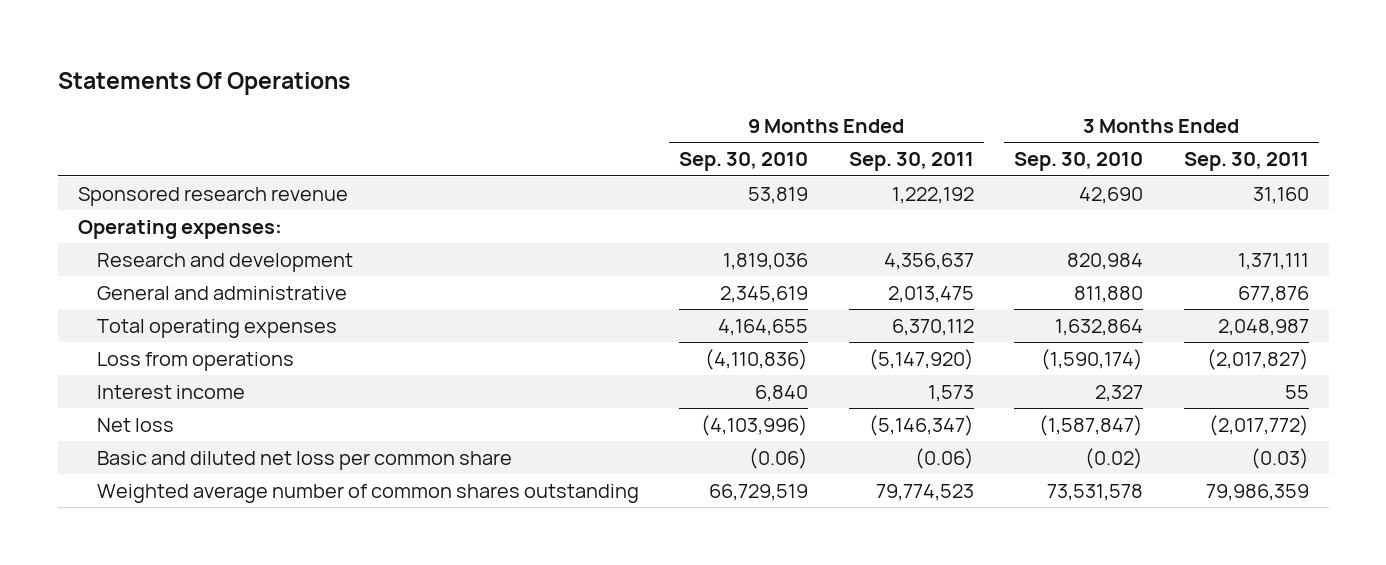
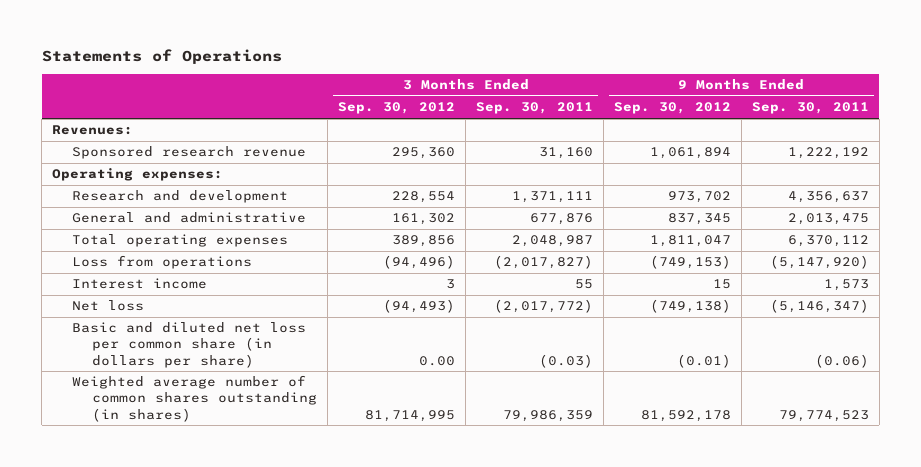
- Statements Of Operations
+ Statements of Operations
- | 9 Months Ended Sep. 30, 2010 | 9 Months Ended Sep. 30, 2011 | 3 Months Ended Sep. 30, 2010 | 3 Months Ended Sep. 30, 2011
+ | 3 Months Ended Sep. 30, 2012 | 3 Months Ended Sep. 30, 2011 | 9 Months Ended Sep. 30, 2012 | 9 Months Ended Sep. 30, 2011
+ Revenues:
- Basic and diluted net loss per common share | (0.06) | (0.06) | (0.02) | (0.03)
- Weighted average number of common shares outstanding | 66,729,519 | 79,774,523 | 73,531,578 | 79,986,359
+ Basic and diluted net loss per common share (in dollars per share) | 0.00 | (0.03) | (0.01) | (0.06)
+ Weighted average number of common shares outstanding (in shares) | 81,714,995 | 79,986,359 | 81,592,178 | 79,774,523

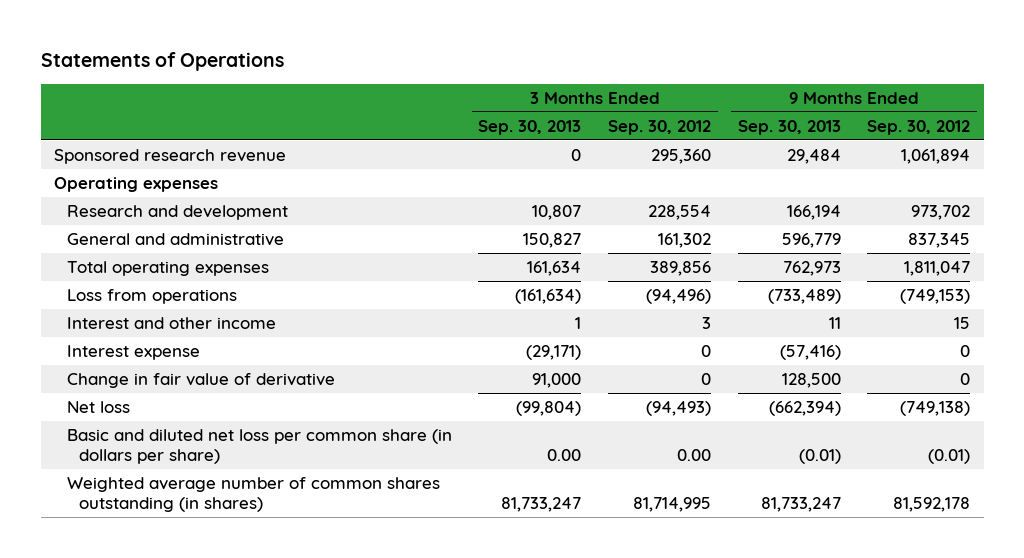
- | 3 Months Ended Sep. 30, 2012 | 3 Months Ended Sep. 30, 2011 | 9 Months Ended Sep. 30, 2012 | 9 Months Ended Sep. 30, 2011
+ | 3 Months Ended Sep. 30, 2013 | 3 Months Ended Sep. 30, 2012 | 9 Months Ended Sep. 30, 2013 | 9 Months Ended Sep. 30, 2012
- Revenues:
- Operating expenses:
+ Operating expenses
- Interest income | 3 | 55 | 15 | 1,573
+ Interest and other income | 1 | 3 | 11 | 15
+ Interest expense | (29,171) | 0 | (57,416) | 0
+ Change in fair value of derivative | 91,000 | 0 | 128,500 | 0

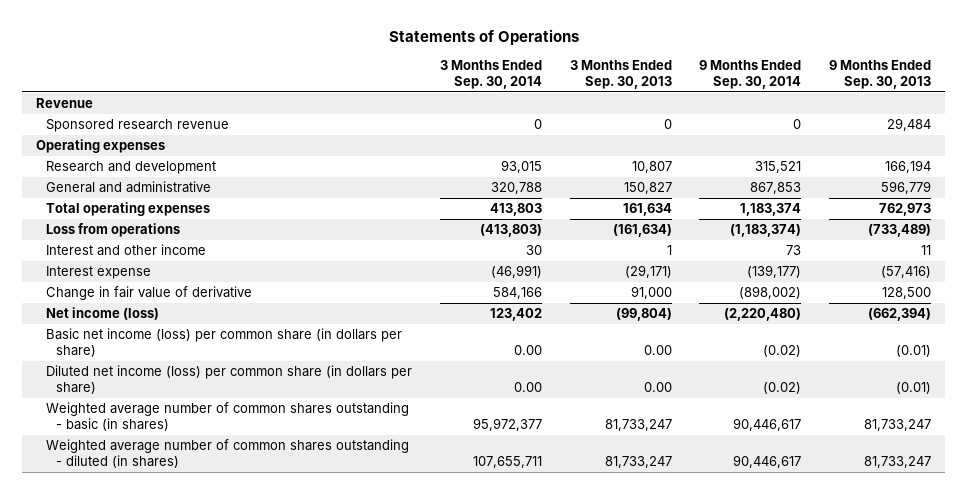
- | 3 Months Ended Sep. 30, 2013 | 3 Months Ended Sep. 30, 2012 | 9 Months Ended Sep. 30, 2013 | 9 Months Ended Sep. 30, 2012
+ | 3 Months Ended Sep. 30, 2014 | 3 Months Ended Sep. 30, 2013 | 9 Months Ended Sep. 30, 2014 | 9 Months Ended Sep. 30, 2013
+ Revenue
- Net loss | (99,804) | (94,493) | (662,394) | (749,138)
- Basic and diluted net loss per common share (in dollars per share) | 0.00 | 0.00 | (0.01) | (0.01)
- Weighted average number of common shares outstanding (in shares) | 81,733,247 | 81,714,995 | 81,733,247 | 81,592,178
+ Net income (loss) | 123,402 | (99,804) | (2,220,480) | (662,394)
+ Basic net income (loss) per common share (in dollars per share) | 0.00 | 0.00 | (0.02) | (0.01)
+ Diluted net income (loss) per common share (in dollars per share) | 0.00 | 0.00 | (0.02) | (0.01)
+ Weighted average number of common shares outstanding - basic (in shares) | 95,972,377 | 81,733,247 | 90,446,617 | 81,733,247
+ Weighted average number of common shares outstanding - diluted (in shares) | 107,655,711 | 81,733,247 | 90,446,617 | 81,733,247

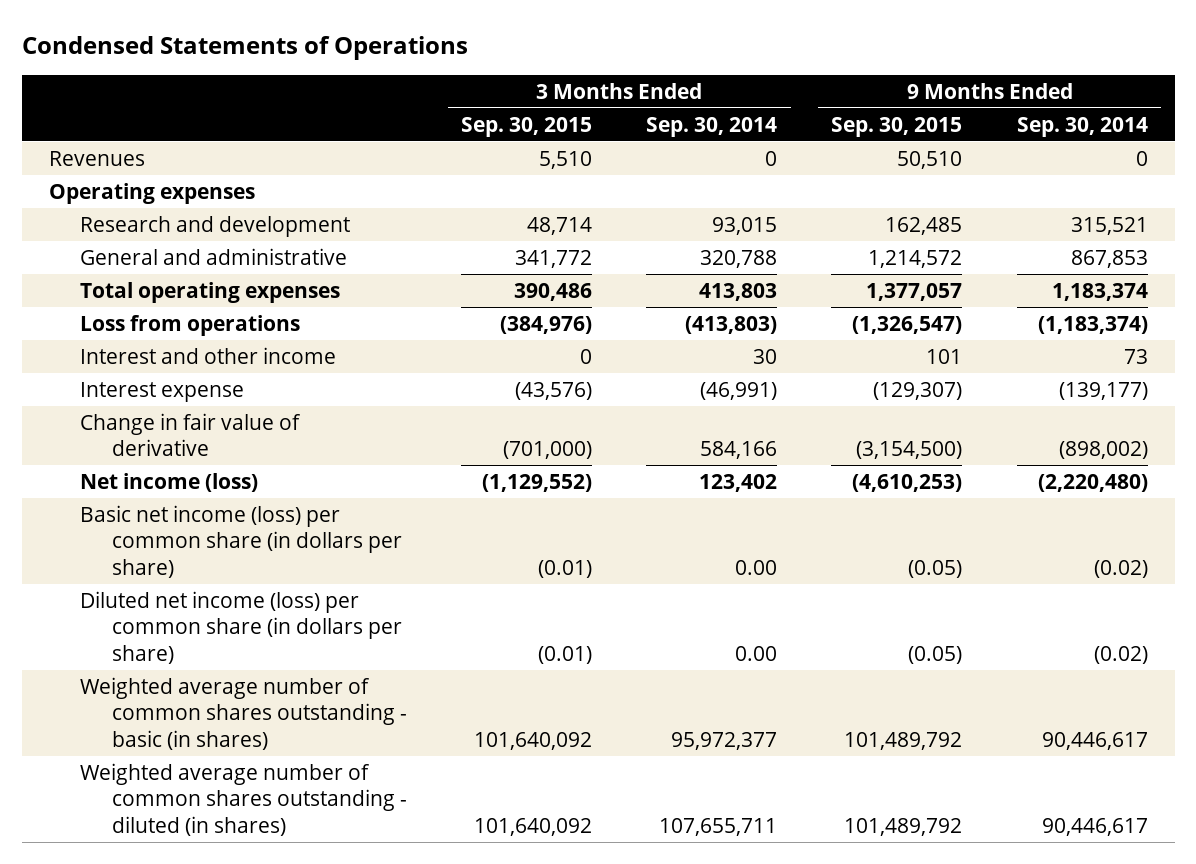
- Statements of Operations
+ Condensed Statements of Operations
- | 3 Months Ended Sep. 30, 2014 | 3 Months Ended Sep. 30, 2013 | 9 Months Ended Sep. 30, 2014 | 9 Months Ended Sep. 30, 2013
+ | 3 Months Ended Sep. 30, 2015 | 3 Months Ended Sep. 30, 2014 | 9 Months Ended Sep. 30, 2015 | 9 Months Ended Sep. 30, 2014
- Revenue
- Sponsored research revenue | 0 | 0 | 0 | 29,484
+ Revenues | 5,510 | 0 | 50,510 | 0

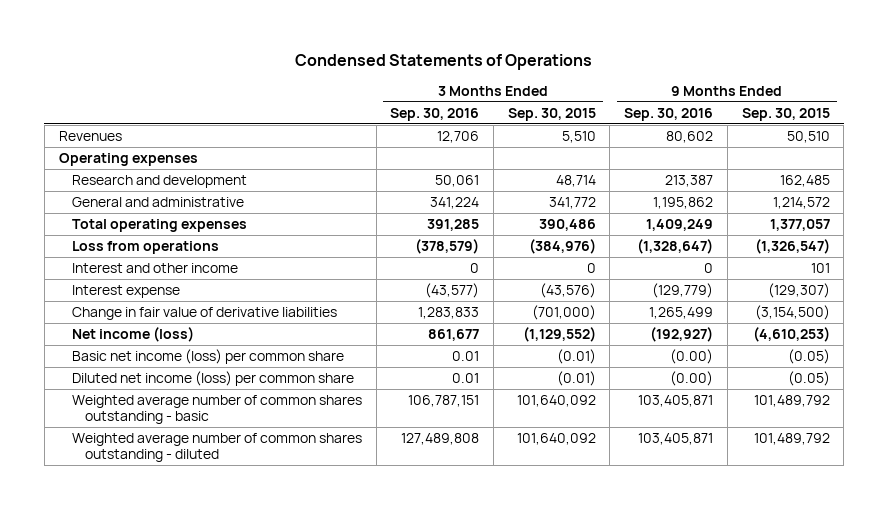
- | 3 Months Ended Sep. 30, 2015 | 3 Months Ended Sep. 30, 2014 | 9 Months Ended Sep. 30, 2015 | 9 Months Ended Sep. 30, 2014
+ | 3 Months Ended Sep. 30, 2016 | 3 Months Ended Sep. 30, 2015 | 9 Months Ended Sep. 30, 2016 | 9 Months Ended Sep. 30, 2015
- Change in fair value of derivative | (701,000) | 584,166 | (3,154,500) | (898,002)
+ Change in fair value of derivative liabilities | 1,283,833 | (701,000) | 1,265,499 | (3,154,500)
- Basic net income (loss) per common share (in dollars per share) | (0.01) | 0.00 | (0.05) | (0.02)
- Diluted net income (loss) per common share (in dollars per share) | (0.01) | 0.00 | (0.05) | (0.02)
- Weighted average number of common shares outstanding - basic (in shares) | 101,640,092 | 95,972,377 | 101,489,792 | 90,446,617
- Weighted average number of common shares outstanding - diluted (in shares) | 101,640,092 | 107,655,711 | 101,489,792 | 90,446,617
+ Basic net income (loss) per common share | 0.01 | (0.01) | (0.00) | (0.05)
+ Diluted net income (loss) per common share | 0.01 | (0.01) | (0.00) | (0.05)
+ Weighted average number of common shares outstanding - basic | 106,787,151 | 101,640,092 | 103,405,871 | 101,489,792
+ Weighted average number of common shares outstanding - diluted | 127,489,808 | 101,640,092 | 103,405,871 | 101,489,792

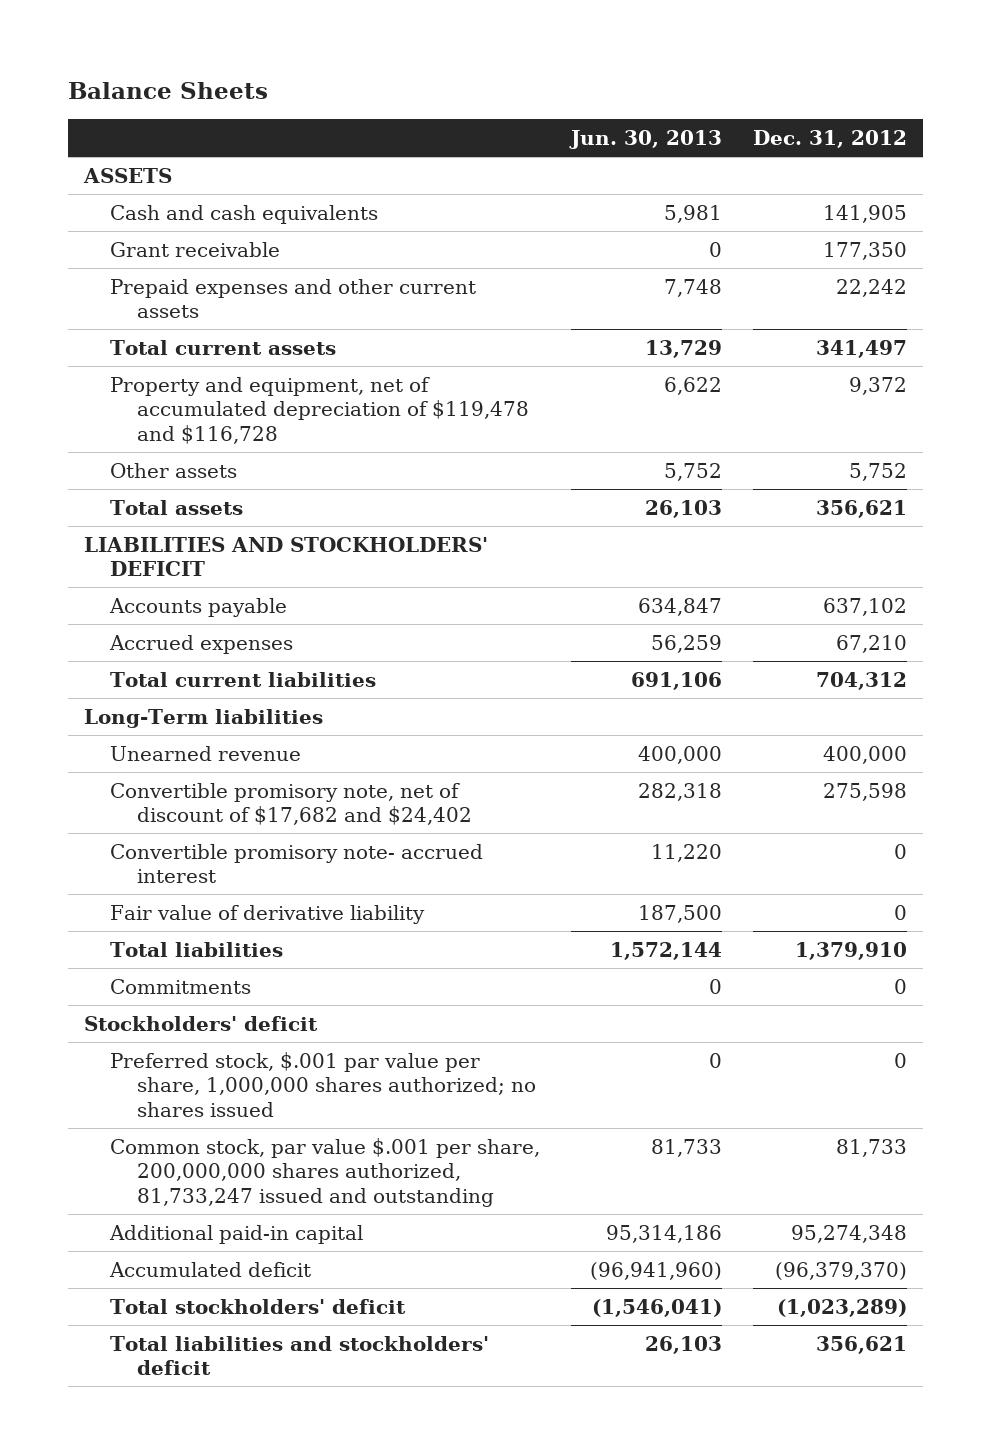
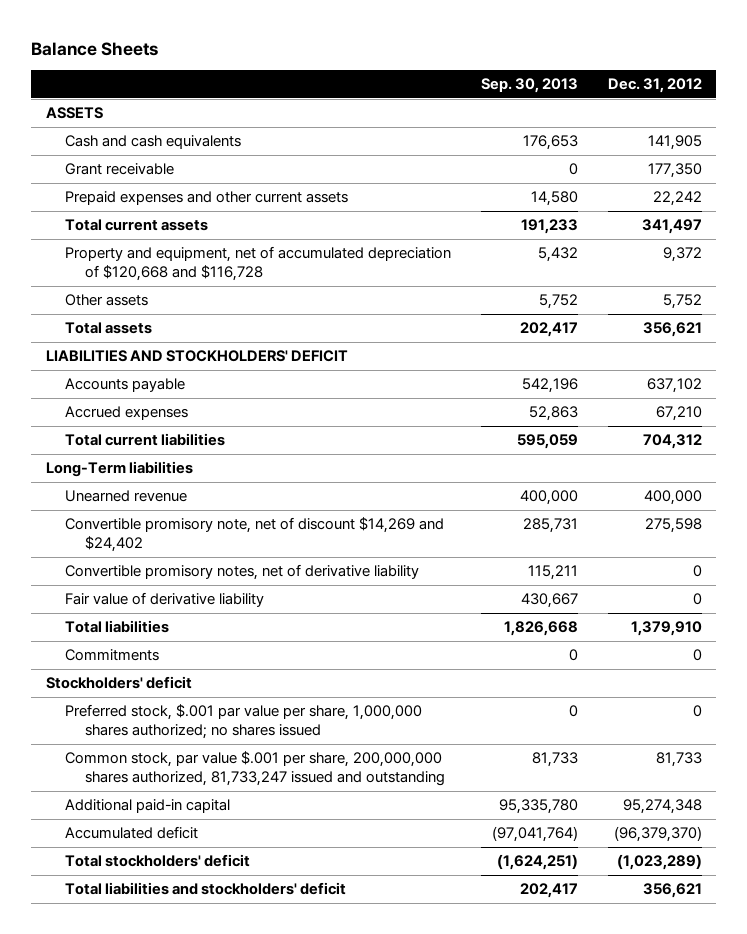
- | Jun. 30, 2013 | Dec. 31, 2012
+ | Sep. 30, 2013 | Dec. 31, 2012
- Property and equipment, net of accumulated depreciation of $119,478 and $116,728 | 6,622 | 9,372
+ Property and equipment, net of accumulated depreciation of $120,668 and $116,728 | 5,432 | 9,372
- Convertible promisory note, net of discount of $17,682 and $24,402 | 282,318 | 275,598
- Convertible promisory note- accrued interest | 11,220 | 0
+ Convertible promisory note, net of discount $14,269 and $24,402 | 285,731 | 275,598
+ Convertible promisory notes, net of derivative liability | 115,211 | 0

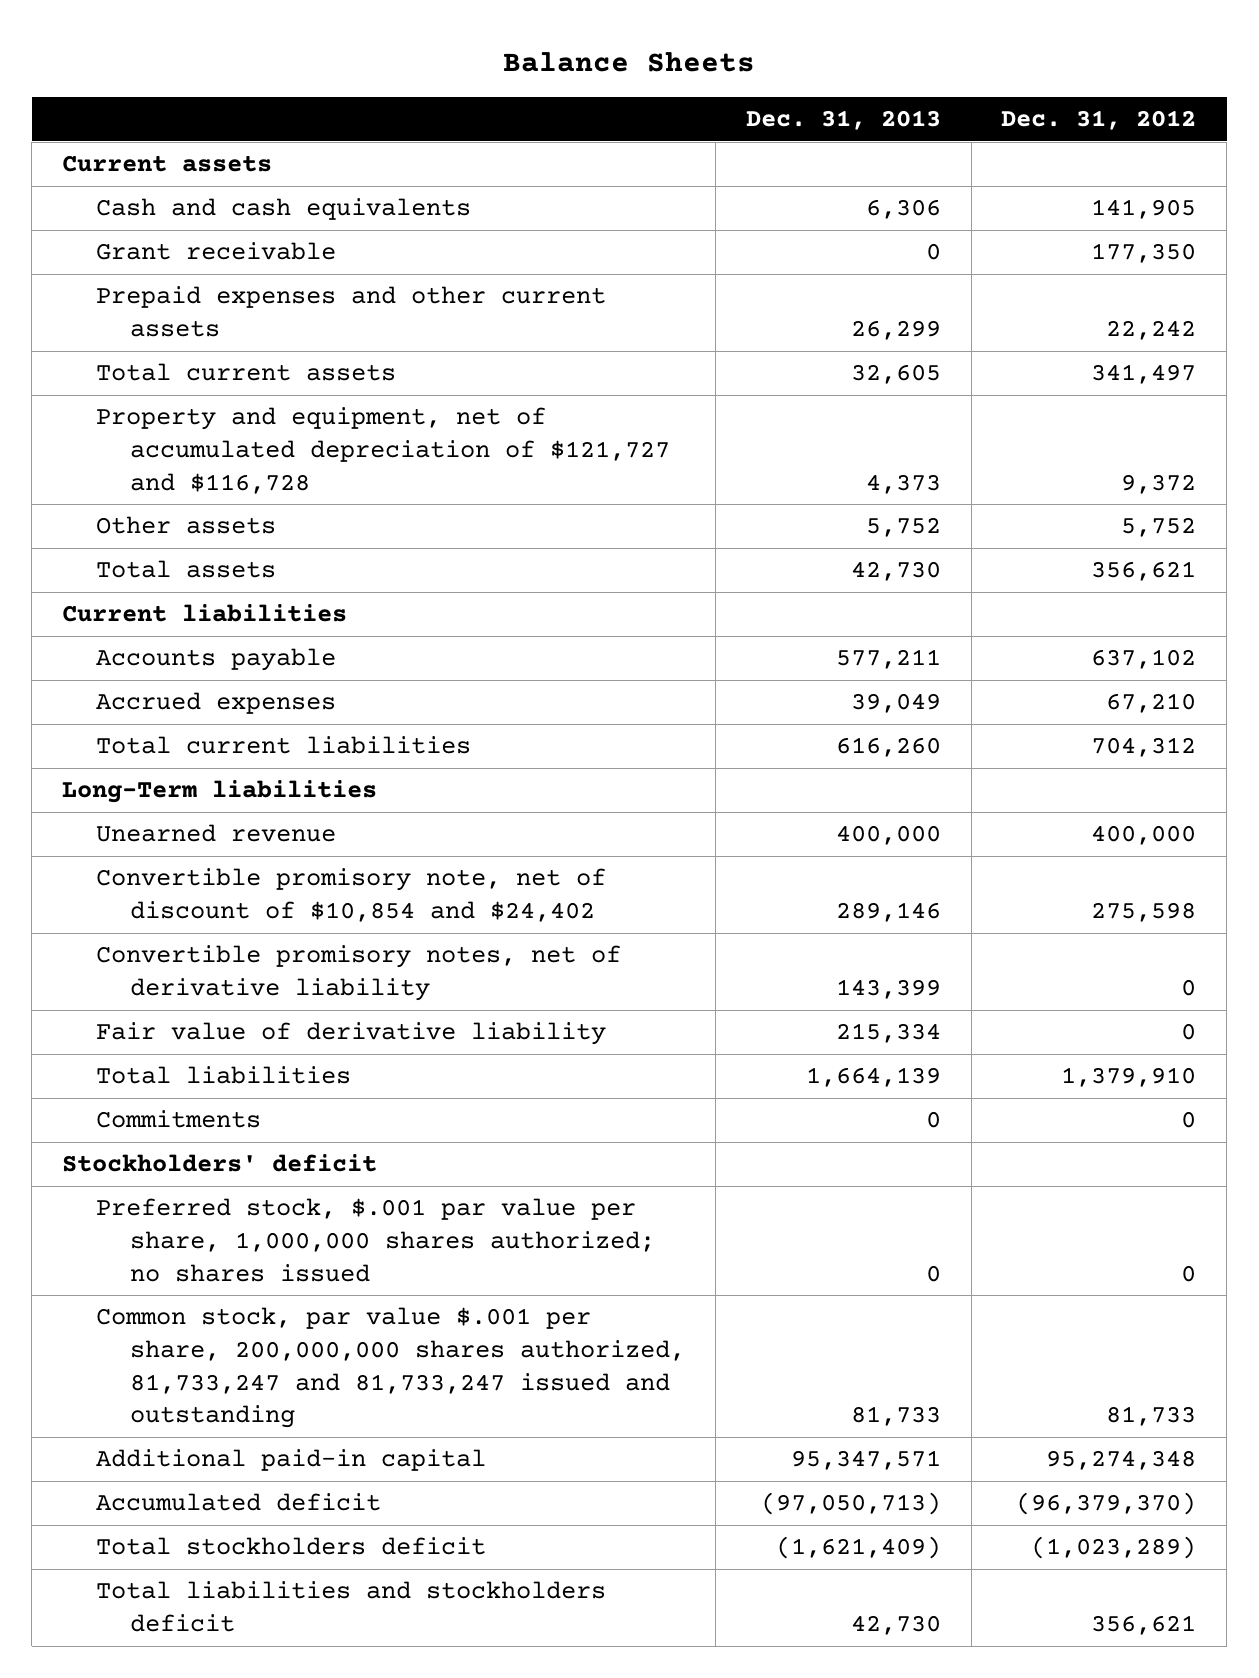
- | Sep. 30, 2013 | Dec. 31, 2012
+ | Dec. 31, 2013 | Dec. 31, 2012
- ASSETS
+ Current assets
- Property and equipment, net of accumulated depreciation of $120,668 and $116,728 | 5,432 | 9,372
+ Property and equipment, net of accumulated depreciation of $121,727 and $116,728 | 4,373 | 9,372
- LIABILITIES AND STOCKHOLDERS' DEFICIT
+ Current liabilities
- Convertible promisory note, net of discount $14,269 and $24,402 | 285,731 | 275,598
+ Convertible promisory note, net of discount of $10,854 and $24,402 | 289,146 | 275,598
- Common stock, par value $.001 per share, 200,000,000 shares authorized, 81,733,247 issued and outstanding | 81,733 | 81,733
+ Common stock, par value $.001 per share, 200,000,000 shares authorized, 81,733,247 and 81,733,247 issued and outstanding | 81,733 | 81,733
- Total stockholders' deficit | (1,624,251) | (1,023,289)
- Total liabilities and stockholders' deficit | 202,417 | 356,621
+ Total stockholders deficit | (1,621,409) | (1,023,289)
+ Total liabilities and stockholders deficit | 42,730 | 356,621

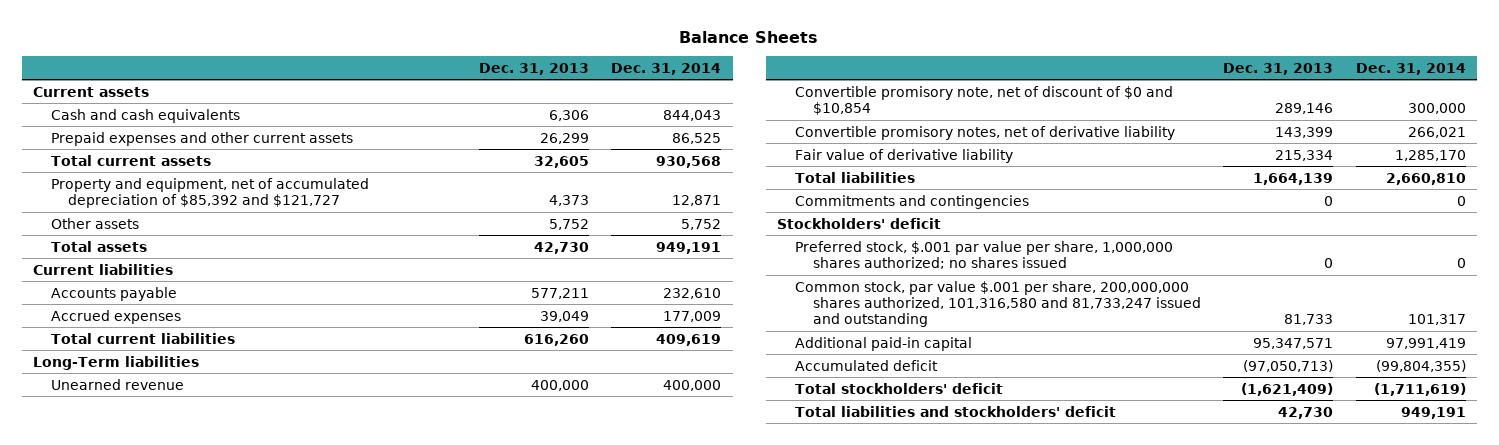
- | Dec. 31, 2013 | Dec. 31, 2012
+ | Dec. 31, 2013 | Dec. 31, 2014
- Grant receivable | 0 | 177,350
- Property and equipment, net of accumulated depreciation of $121,727 and $116,728 | 4,373 | 9,372
+ Property and equipment, net of accumulated depreciation of $85,392 and $121,727 | 4,373 | 12,871
- Convertible promisory note, net of discount of $10,854 and $24,402 | 289,146 | 275,598
+ Convertible promisory note, net of discount of $0 and $10,854 | 289,146 | 300,000
- Commitments | 0 | 0
+ Commitments and contingencies | 0 | 0
- Common stock, par value $.001 per share, 200,000,000 shares authorized, 81,733,247 and 81,733,247 issued and outstanding | 81,733 | 81,733
+ Common stock, par value $.001 per share, 200,000,000 shares authorized, 101,316,580 and 81,733,247 issued and outstanding | 81,733 | 101,317
- Total stockholders deficit | (1,621,409) | (1,023,289)
- Total liabilities and stockholders deficit | 42,730 | 356,621
+ Total stockholders' deficit | (1,621,409) | (1,711,619)
+ Total liabilities and stockholders' deficit | 42,730 | 949,191

